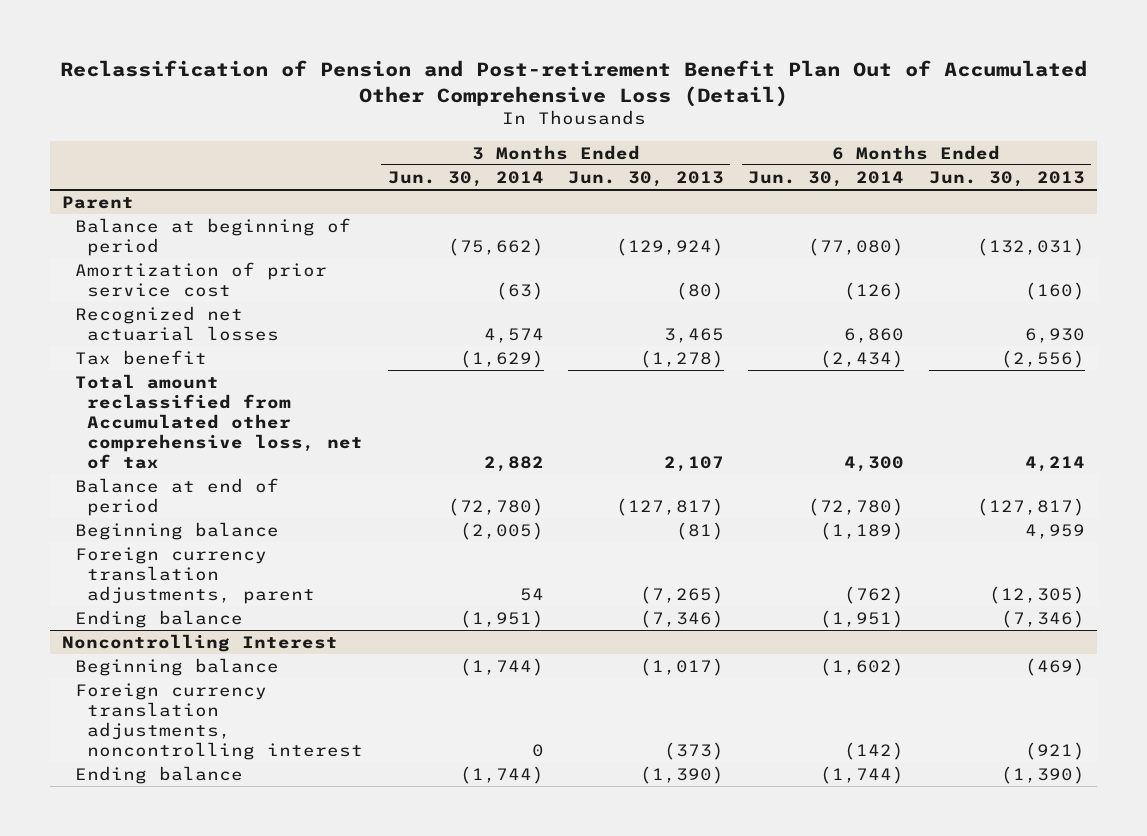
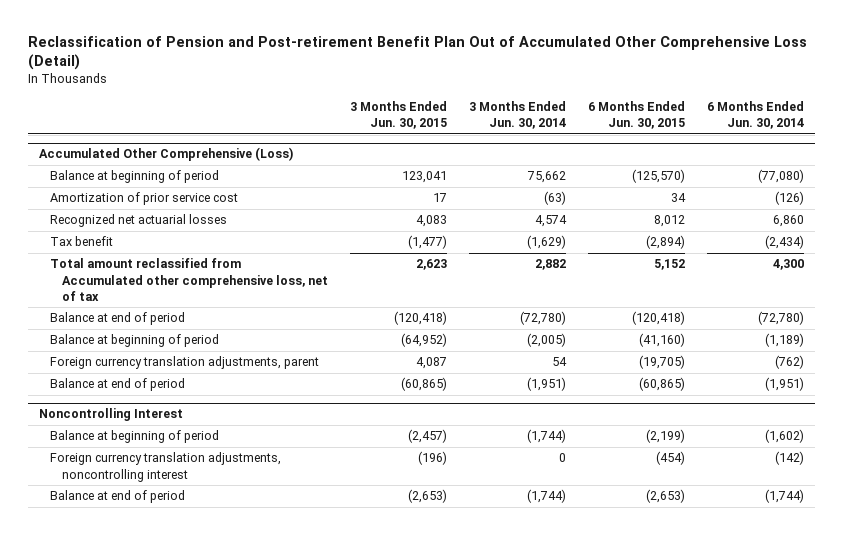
- | 3 Months Ended Jun. 30, 2014 | 3 Months Ended Jun. 30, 2013 | 6 Months Ended Jun. 30, 2014 | 6 Months Ended Jun. 30, 2013
+ | 3 Months Ended Jun. 30, 2015 | 3 Months Ended Jun. 30, 2014 | 6 Months Ended Jun. 30, 2015 | 6 Months Ended Jun. 30, 2014
- Parent
- Balance at beginning of period | (75,662) | (129,924) | (77,080) | (132,031)
+ Accumulated Other Comprehensive (Loss)
+ Balance at beginning of period | 123,041 | 75,662 | (125,570) | (77,080)
- Beginning balance | (2,005) | (81) | (1,189) | 4,959
+ Balance at beginning of period | (64,952) | (2,005) | (41,160) | (1,189)
- Ending balance | (1,951) | (7,346) | (1,951) | (7,346)
+ Balance at end of period | (60,865) | (1,951) | (60,865) | (1,951)
@ Noncontrolling Interest
- Beginning balance | (1,744) | (1,017) | (1,602) | (469)
+ Balance at beginning of period | (2,457) | (1,744) | (2,199) | (1,602)
- Ending balance | (1,744) | (1,390) | (1,744) | (1,390)
+ Balance at end of period | (2,653) | (1,744) | (2,653) | (1,744)

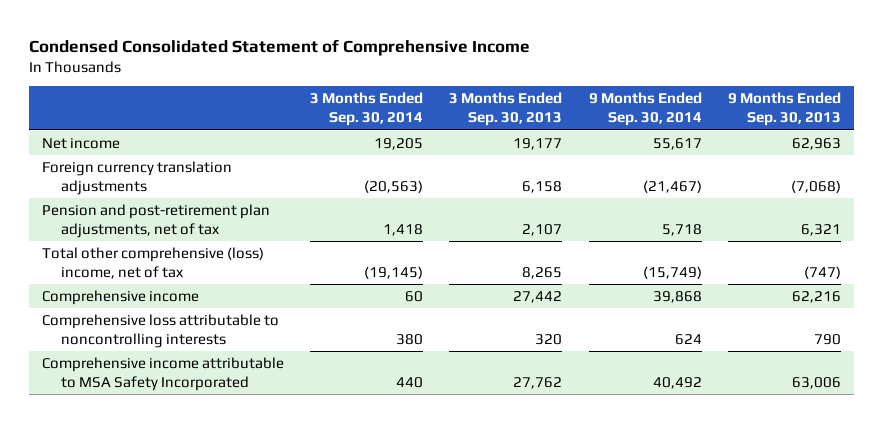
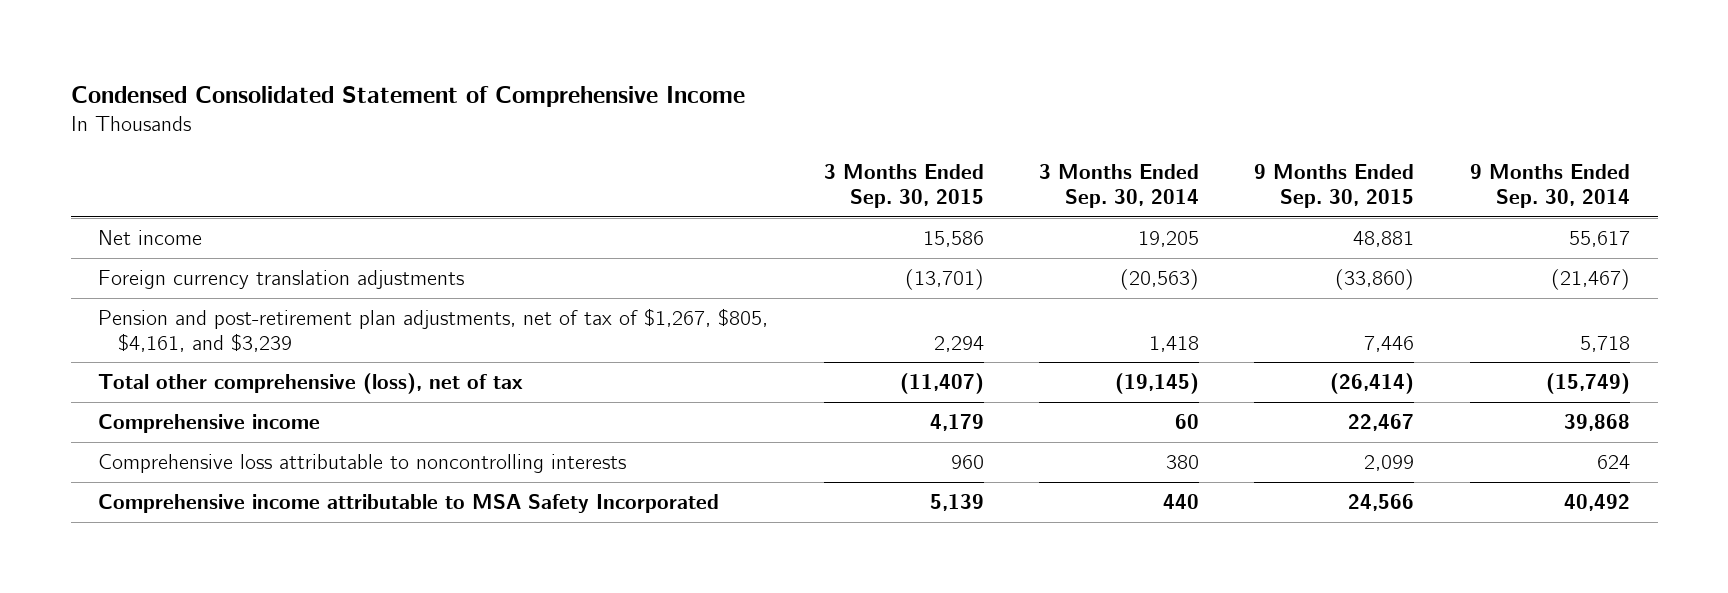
- | 3 Months Ended Sep. 30, 2014 | 3 Months Ended Sep. 30, 2013 | 9 Months Ended Sep. 30, 2014 | 9 Months Ended Sep. 30, 2013
+ | 3 Months Ended Sep. 30, 2015 | 3 Months Ended Sep. 30, 2014 | 9 Months Ended Sep. 30, 2015 | 9 Months Ended Sep. 30, 2014
- Pension and post-retirement plan adjustments, net of tax | 1,418 | 2,107 | 5,718 | 6,321
- Total other comprehensive (loss) income, net of tax | (19,145) | 8,265 | (15,749) | (747)
+ Pension and post-retirement plan adjustments, net of tax of $1,267, $805, $4,161, and $3,239 | 2,294 | 1,418 | 7,446 | 5,718
+ Total other comprehensive (loss), net of tax | (11,407) | (19,145) | (26,414) | (15,749)

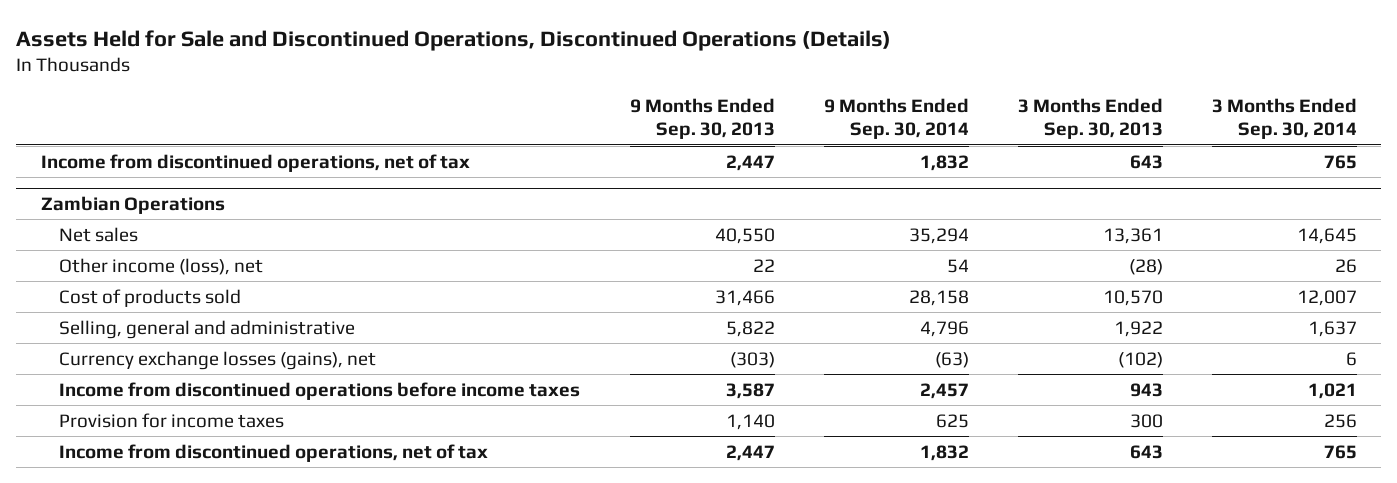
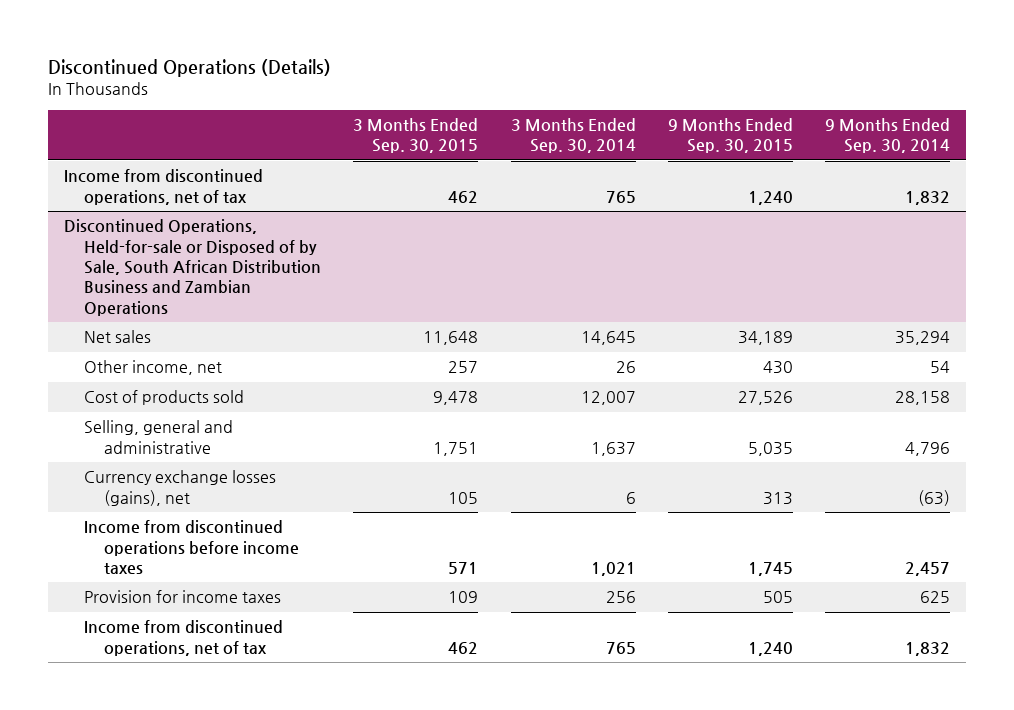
- Assets Held for Sale and Discontinued Operations, Discontinued Operations (Details)
+ Discontinued Operations (Details)
- | 9 Months Ended Sep. 30, 2013 | 9 Months Ended Sep. 30, 2014 | 3 Months Ended Sep. 30, 2013 | 3 Months Ended Sep. 30, 2014
+ | 3 Months Ended Sep. 30, 2015 | 3 Months Ended Sep. 30, 2014 | 9 Months Ended Sep. 30, 2015 | 9 Months Ended Sep. 30, 2014
- Zambian Operations
+ Discontinued Operations, Held-for-sale or Disposed of by Sale, South African Distribution Business and Zambian Operations
- Other income (loss), net | 22 | 54 | (28) | 26
+ Other income, net | 257 | 26 | 430 | 54

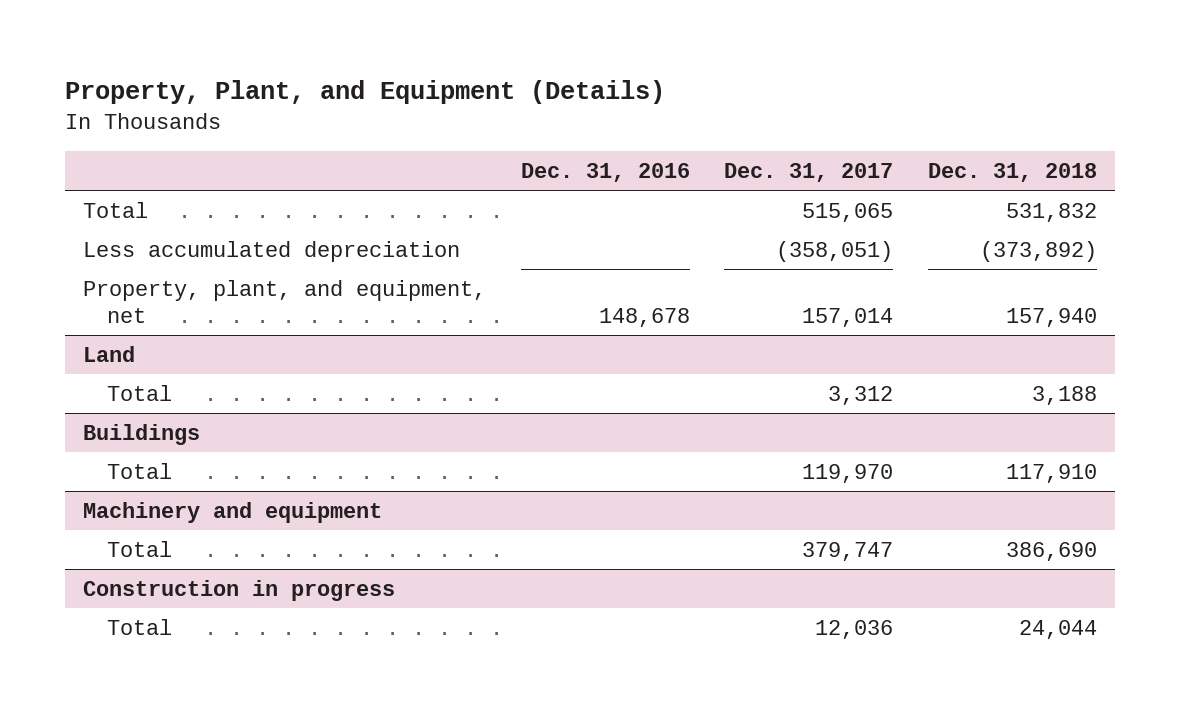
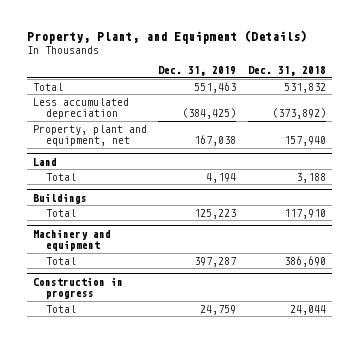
- | Dec. 31, 2016 | Dec. 31, 2017 | Dec. 31, 2018
+ | Dec. 31, 2019 | Dec. 31, 2018
- Property, plant, and equipment, net | 148,678 | 157,014 | 157,940
+ Property, plant and equipment, net | 167,038 | 157,940

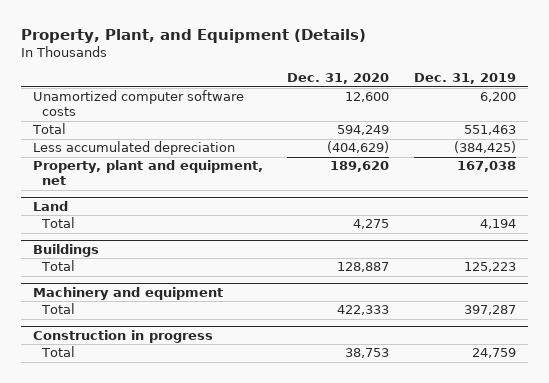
- | Dec. 31, 2019 | Dec. 31, 2018
+ | Dec. 31, 2020 | Dec. 31, 2019
+ Unamortized computer software costs | 12,600 | 6,200

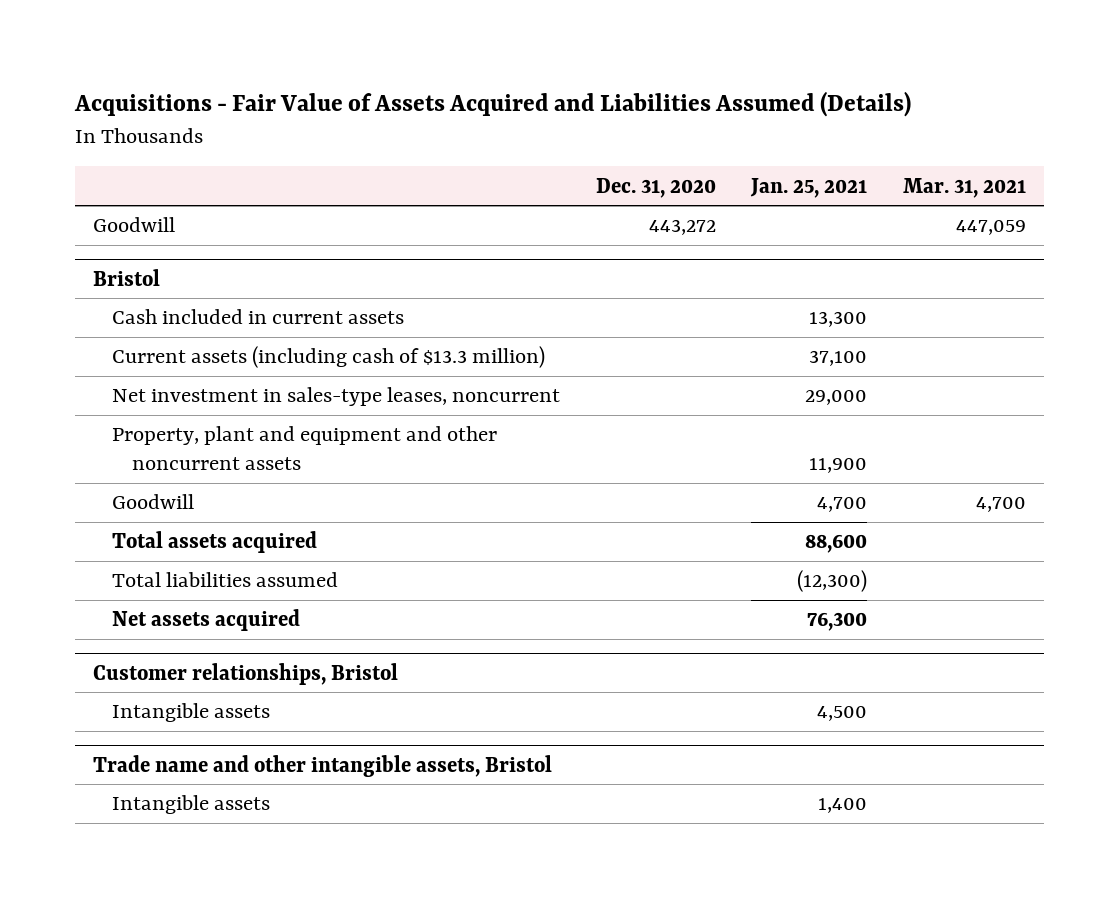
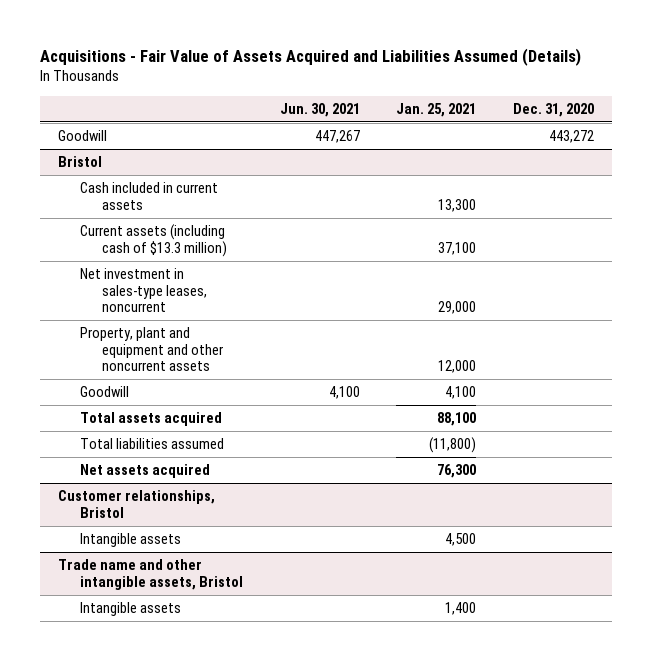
- | Dec. 31, 2020 | Jan. 25, 2021 | Mar. 31, 2021
+ | Jun. 30, 2021 | Jan. 25, 2021 | Dec. 31, 2020
@ Bristol
- Property, plant and equipment and other noncurrent assets | | 11,900 |
- Goodwill | | 4,700 | 4,700
- Total assets acquired | | 88,600 |
- Total liabilities assumed | | (12,300) |
+ Property, plant and equipment and other noncurrent assets | | 12,000 |
+ Goodwill | 4,100 | 4,100 |
+ Total assets acquired | | 88,100 |
+ Total liabilities assumed | | (11,800) |

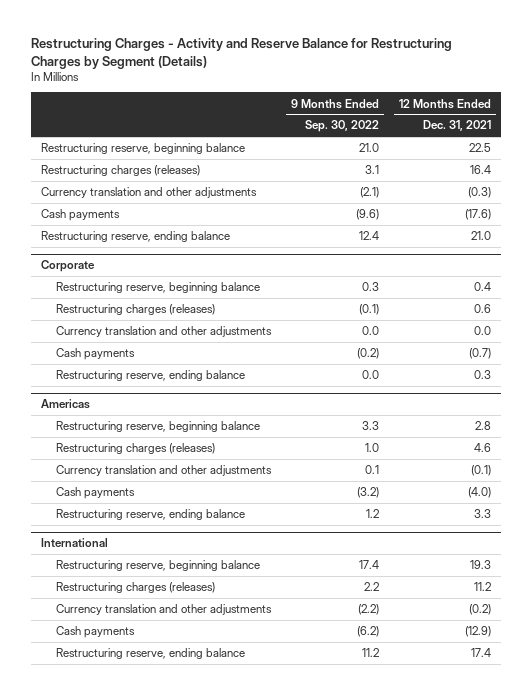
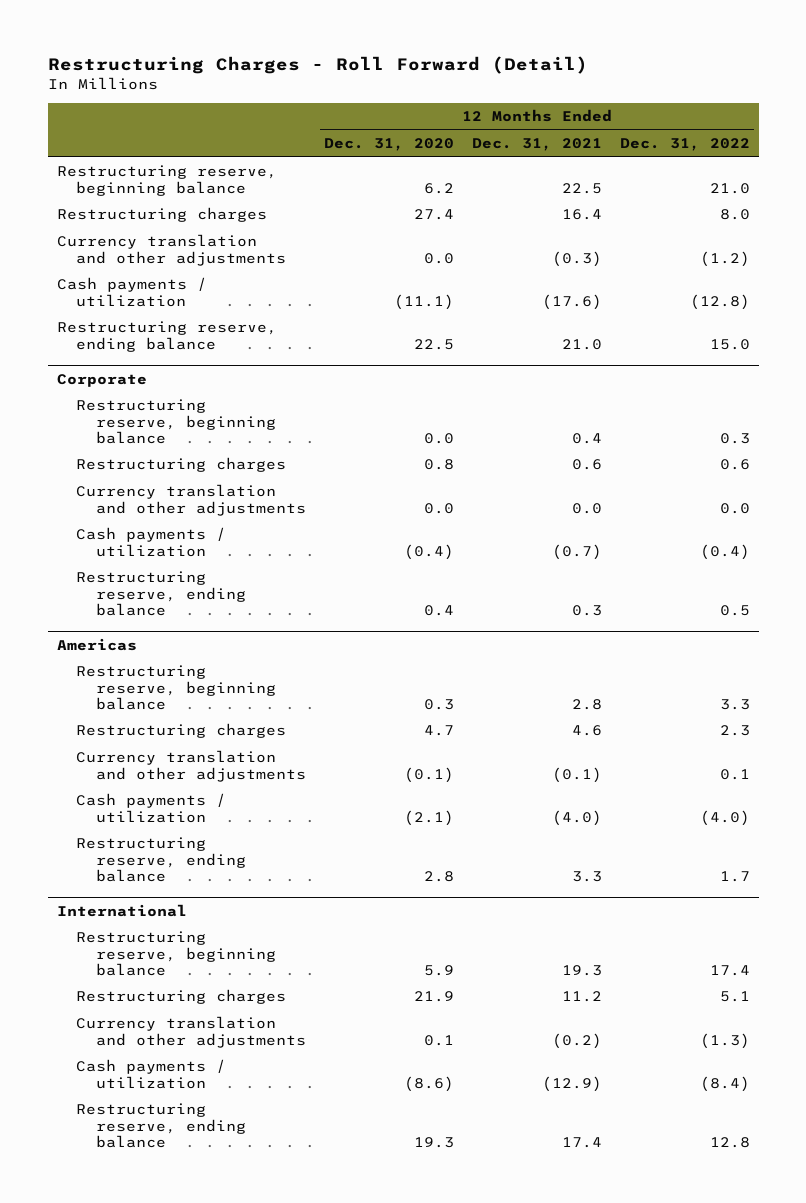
- Restructuring Charges - Activity and Reserve Balance for Restructuring Charges by Segment (Details)
+ Restructuring Charges - Roll Forward (Detail)
- | 9 Months Ended Sep. 30, 2022 | 12 Months Ended Dec. 31, 2021
+ | 12 Months Ended Dec. 31, 2020 | 12 Months Ended Dec. 31, 2021 | 12 Months Ended Dec. 31, 2022
- Restructuring charges (releases) | 3.1 | 16.4
+ Restructuring charges | 27.4 | 16.4 | 8.0
- Cash payments | (9.6) | (17.6)
+ Cash payments / utilization | (11.1) | (17.6) | (12.8)
@ Corporate
- Restructuring charges (releases) | (0.1) | 0.6
+ Restructuring charges | 0.8 | 0.6 | 0.6
- Cash payments | (0.2) | (0.7)
+ Cash payments / utilization | (0.4) | (0.7) | (0.4)
@ Americas
- Restructuring charges (releases) | 1.0 | 4.6
+ Restructuring charges | 4.7 | 4.6 | 2.3
- Cash payments | (3.2) | (4.0)
+ Cash payments / utilization | (2.1) | (4.0) | (4.0)
@ International
- Restructuring charges (releases) | 2.2 | 11.2
+ Restructuring charges | 21.9 | 11.2 | 5.1
- Cash payments | (6.2) | (12.9)
+ Cash payments / utilization | (8.6) | (12.9) | (8.4)

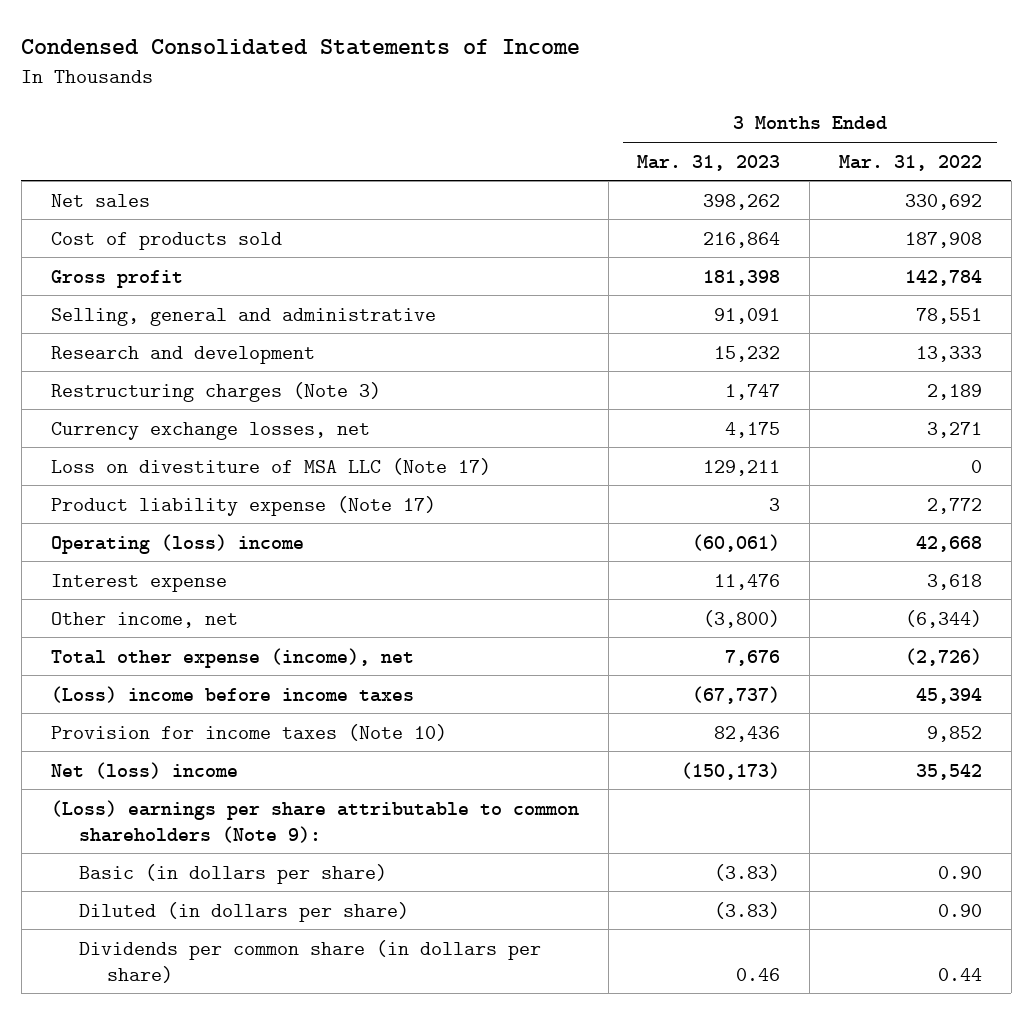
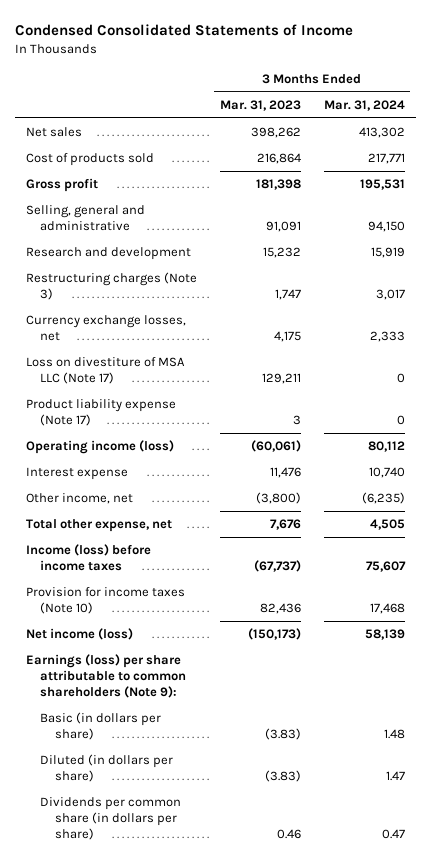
- | 3 Months Ended Mar. 31, 2023 | 3 Months Ended Mar. 31, 2022
+ | 3 Months Ended Mar. 31, 2023 | 3 Months Ended Mar. 31, 2024
- Operating (loss) income | (60,061) | 42,668
+ Operating income (loss) | (60,061) | 80,112
- Total other expense (income), net | 7,676 | (2,726)
- (Loss) income before income taxes | (67,737) | 45,394
+ Total other expense, net | 7,676 | 4,505
+ Income (loss) before income taxes | (67,737) | 75,607
- Net (loss) income | (150,173) | 35,542
- (Loss) earnings per share attributable to common shareholders (Note 9):
+ Net income (loss) | (150,173) | 58,139
+ Earnings (loss) per share attributable to common shareholders (Note 9):

